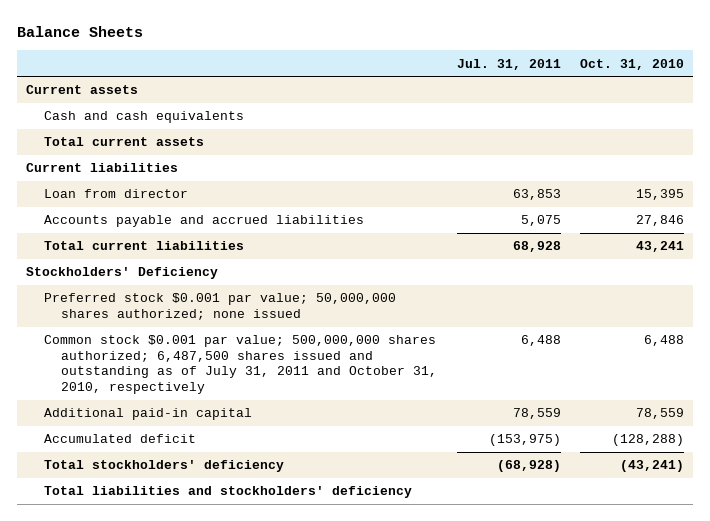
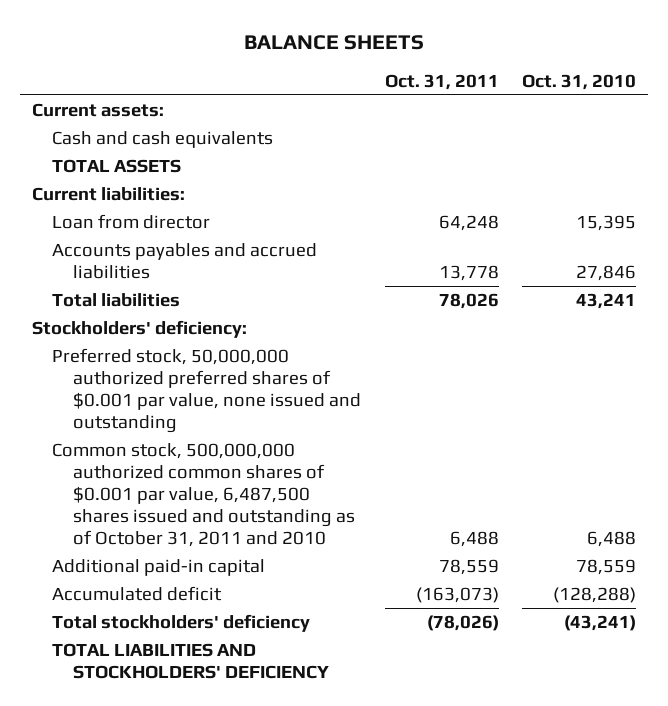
- Balance Sheets
+ BALANCE SHEETS
- | Jul. 31, 2011 | Oct. 31, 2010
+ | Oct. 31, 2011 | Oct. 31, 2010
- Current assets
+ Current assets:
- Total current assets
- Current liabilities
+ TOTAL ASSETS
+ Current liabilities:
- Accounts payable and accrued liabilities | 5,075 | 27,846
- Total current liabilities | 68,928 | 43,241
- Stockholders' Deficiency
- Preferred stock $0.001 par value; 50,000,000 shares authorized; none issued
- Common stock $0.001 par value; 500,000,000 shares authorized; 6,487,500 shares issued and outstanding as of July 31, 2011 and October 31, 2010, respectively | 6,488 | 6,488
+ Accounts payables and accrued liabilities | 13,778 | 27,846
+ Total liabilities | 78,026 | 43,241
+ Stockholders' deficiency:
+ Preferred stock, 50,000,000 authorized preferred shares of $0.001 par value, none issued and outstanding
+ Common stock, 500,000,000 authorized common shares of $0.001 par value, 6,487,500 shares issued and outstanding as of October 31, 2011 and 2010 | 6,488 | 6,488
- Total liabilities and stockholders' deficiency
+ TOTAL LIABILITIES AND STOCKHOLDERS' DEFICIENCY

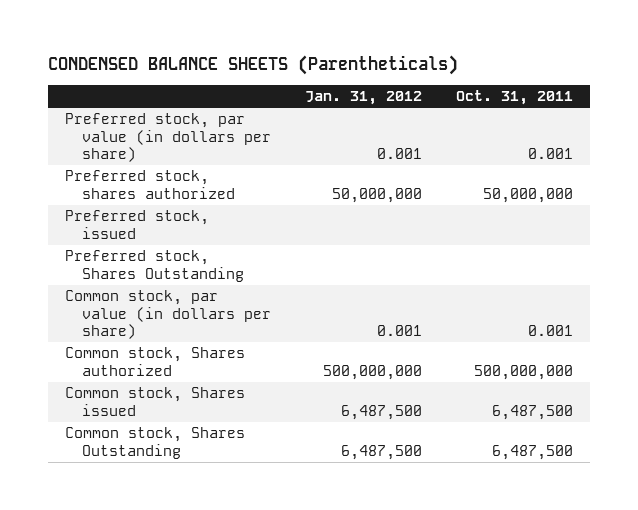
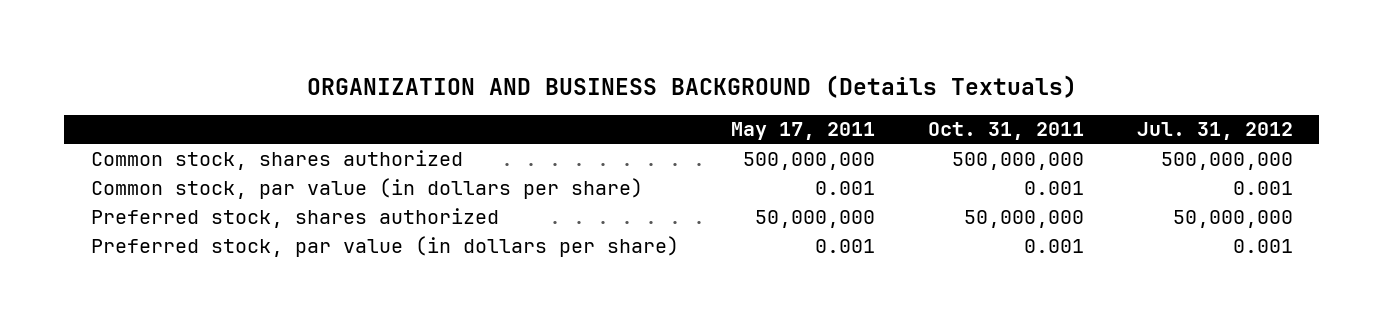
- CONDENSED BALANCE SHEETS (Parentheticals)
+ ORGANIZATION AND BUSINESS BACKGROUND (Details Textuals)
- | Jan. 31, 2012 | Oct. 31, 2011
+ | May 17, 2011 | Oct. 31, 2011 | Jul. 31, 2012
- Preferred stock, issued
- Preferred stock, Shares Outstanding
+ Common stock, shares authorized | 500,000,000 | 500,000,000 | 500,000,000
- Common stock, Shares authorized | 500,000,000 | 500,000,000
- Common stock, Shares issued | 6,487,500 | 6,487,500
- Common stock, Shares Outstanding | 6,487,500 | 6,487,500
moved down: Preferred stock, shares authorized | 50,000,000 | 50,000,000 | 50,000,000
moved down: Preferred stock, par value (in dollars per share) | 0.001 | 0.001 | 0.001

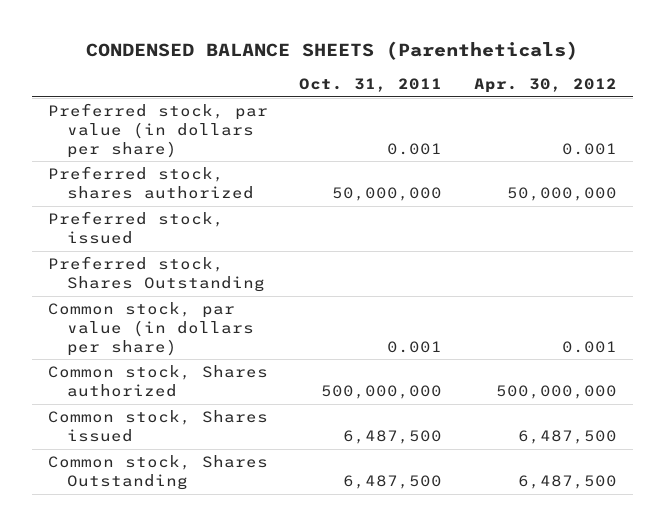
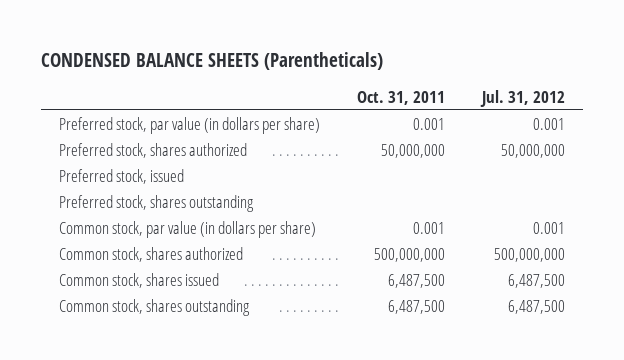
- | Oct. 31, 2011 | Apr. 30, 2012
+ | Oct. 31, 2011 | Jul. 31, 2012
- Preferred stock, Shares Outstanding
+ Preferred stock, shares outstanding
- Common stock, Shares authorized | 500,000,000 | 500,000,000
- Common stock, Shares issued | 6,487,500 | 6,487,500
- Common stock, Shares Outstanding | 6,487,500 | 6,487,500
+ Common stock, shares authorized | 500,000,000 | 500,000,000
+ Common stock, shares issued | 6,487,500 | 6,487,500
+ Common stock, shares outstanding | 6,487,500 | 6,487,500

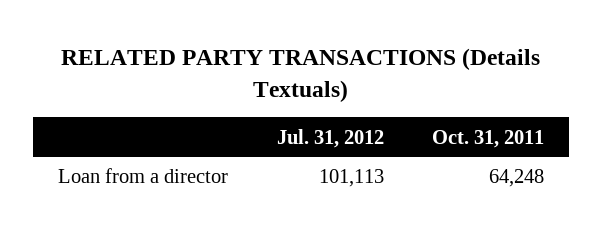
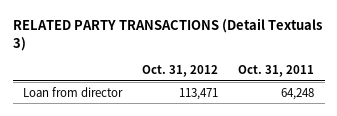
- RELATED PARTY TRANSACTIONS (Details Textuals)
+ RELATED PARTY TRANSACTIONS (Detail Textuals 3)
- | Jul. 31, 2012 | Oct. 31, 2011
+ | Oct. 31, 2012 | Oct. 31, 2011
- Loan from a director | 101,113 | 64,248
+ Loan from director | 113,471 | 64,248

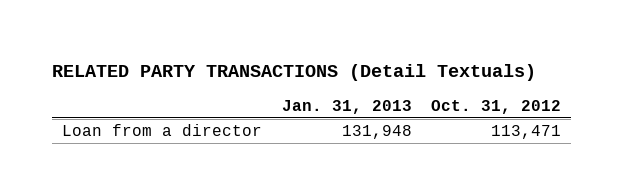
- RELATED PARTY TRANSACTIONS (Detail Textuals 3)
+ RELATED PARTY TRANSACTIONS (Detail Textuals)
- | Oct. 31, 2012 | Oct. 31, 2011
+ | Jan. 31, 2013 | Oct. 31, 2012
- Loan from director | 113,471 | 64,248
+ Loan from a director | 131,948 | 113,471

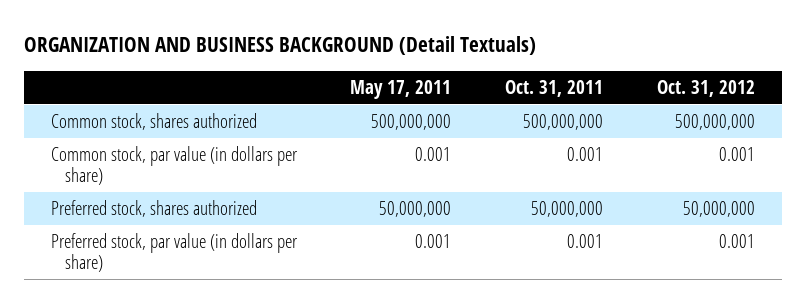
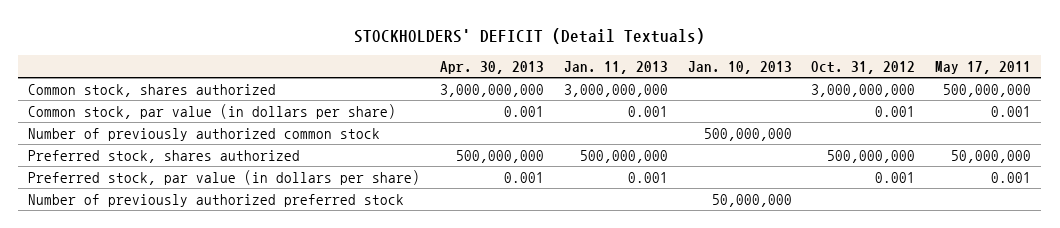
- ORGANIZATION AND BUSINESS BACKGROUND (Detail Textuals)
+ STOCKHOLDERS' DEFICIT (Detail Textuals)
- | May 17, 2011 | Oct. 31, 2011 | Oct. 31, 2012
+ | Apr. 30, 2013 | Jan. 11, 2013 | Jan. 10, 2013 | Oct. 31, 2012 | May 17, 2011
- Common stock, shares authorized | 500,000,000 | 500,000,000 | 500,000,000
+ Common stock, shares authorized | 3,000,000,000 | 3,000,000,000 | | 3,000,000,000 | 500,000,000
- Preferred stock, shares authorized | 50,000,000 | 50,000,000 | 50,000,000
+ Number of previously authorized common stock | | | 500,000,000 | |
+ Preferred stock, shares authorized | 500,000,000 | 500,000,000 | | 500,000,000 | 50,000,000
+ Number of previously authorized preferred stock | | | 50,000,000 | |

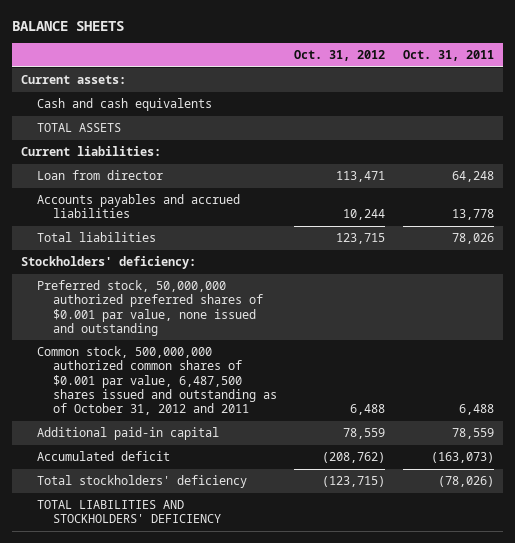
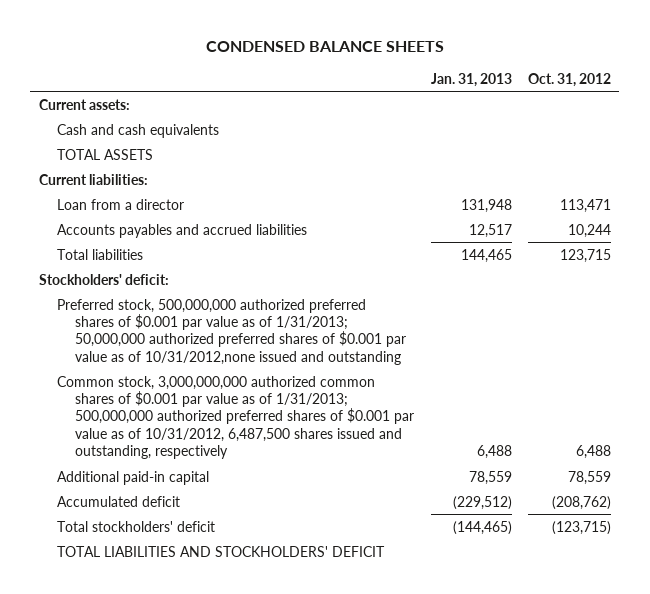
- BALANCE SHEETS
+ CONDENSED BALANCE SHEETS
- | Oct. 31, 2012 | Oct. 31, 2011
+ | Jan. 31, 2013 | Oct. 31, 2012
- Loan from director | 113,471 | 64,248
+ Loan from a director | 131,948 | 113,471
- Stockholders' deficiency:
- Preferred stock, 50,000,000 authorized preferred shares of $0.001 par value, none issued and outstanding
- Common stock, 500,000,000 authorized common shares of $0.001 par value, 6,487,500 shares issued and outstanding as of October 31, 2012 and 2011 | 6,488 | 6,488
+ Stockholders' deficit:
+ Preferred stock, 500,000,000 authorized preferred shares of $0.001 par value as of 1/31/2013; 50,000,000 authorized preferred shares of $0.001 par value as of 10/31/2012,none issued and outstanding
+ Common stock, 3,000,000,000 authorized common shares of $0.001 par value as of 1/31/2013; 500,000,000 authorized preferred shares of $0.001 par value as of 10/31/2012, 6,487,500 shares issued and outstanding, respectively | 6,488 | 6,488
- Total stockholders' deficiency | (123,715) | (78,026)
- TOTAL LIABILITIES AND STOCKHOLDERS' DEFICIENCY
+ Total stockholders' deficit | (144,465) | (123,715)
+ TOTAL LIABILITIES AND STOCKHOLDERS' DEFICIT

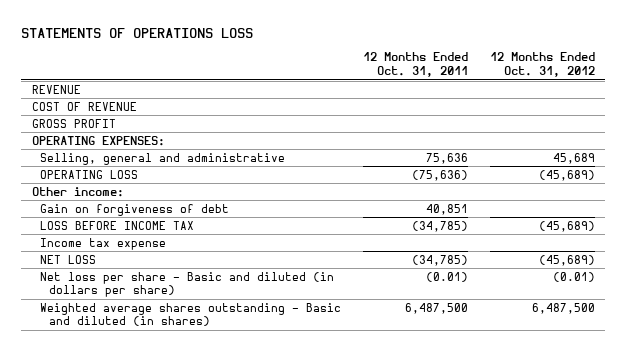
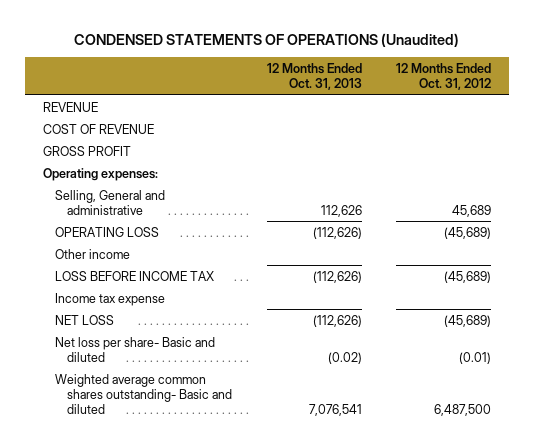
- STATEMENTS OF OPERATIONS LOSS
+ CONDENSED STATEMENTS OF OPERATIONS (Unaudited)
- | 12 Months Ended Oct. 31, 2011 | 12 Months Ended Oct. 31, 2012
+ | 12 Months Ended Oct. 31, 2013 | 12 Months Ended Oct. 31, 2012
- OPERATING EXPENSES:
- Selling, general and administrative | 75,636 | 45,689
+ Operating expenses:
+ Selling, General and administrative | 112,626 | 45,689
- Other income:
- Gain on forgiveness of debt | 40,851 |
+ Other income
- Net loss per share - Basic and diluted (in dollars per share) | (0.01) | (0.01)
- Weighted average shares outstanding - Basic and diluted (in shares) | 6,487,500 | 6,487,500
+ Net loss per share- Basic and diluted | (0.02) | (0.01)
+ Weighted average common shares outstanding- Basic and diluted | 7,076,541 | 6,487,500

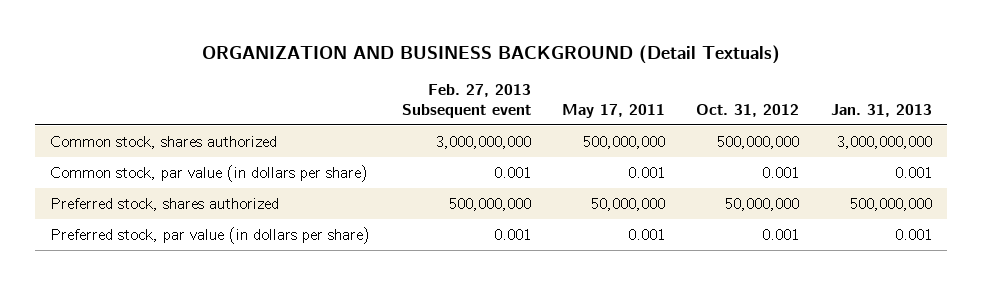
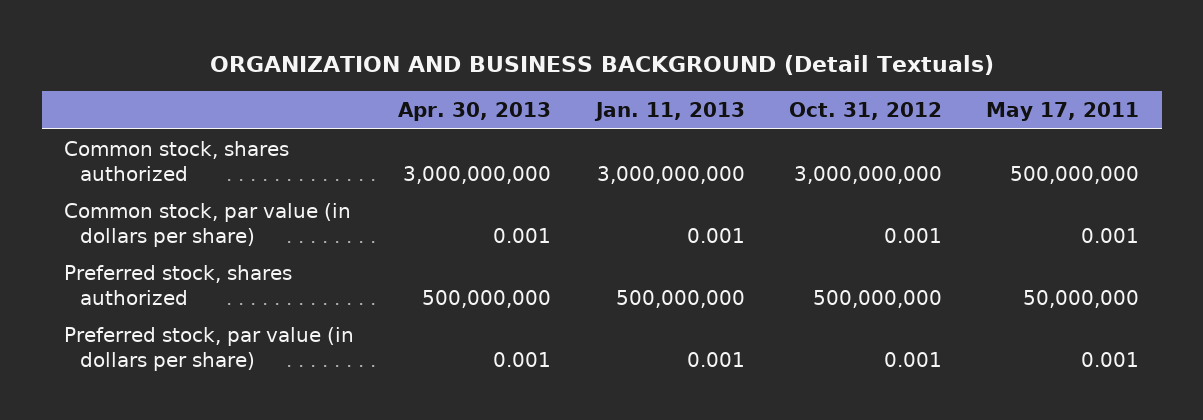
- | Feb. 27, 2013 Subsequent event | May 17, 2011 | Oct. 31, 2012 | Jan. 31, 2013
+ | Apr. 30, 2013 | Jan. 11, 2013 | Oct. 31, 2012 | May 17, 2011
- Common stock, shares authorized | 3,000,000,000 | 500,000,000 | 500,000,000 | 3,000,000,000
+ Common stock, shares authorized | 3,000,000,000 | 3,000,000,000 | 3,000,000,000 | 500,000,000
- Preferred stock, shares authorized | 500,000,000 | 50,000,000 | 50,000,000 | 500,000,000
+ Preferred stock, shares authorized | 500,000,000 | 500,000,000 | 500,000,000 | 50,000,000

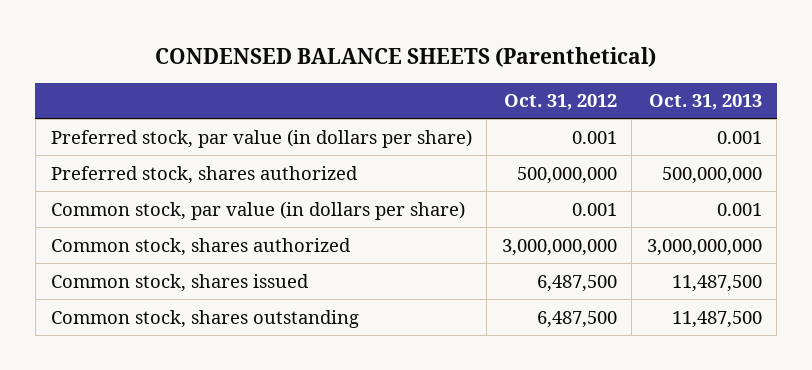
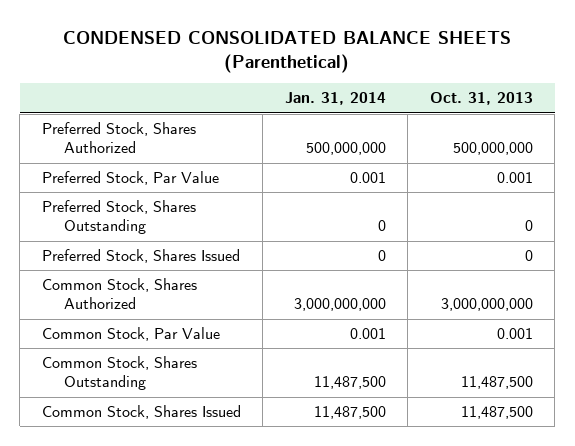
- CONDENSED BALANCE SHEETS (Parenthetical)
+ CONDENSED CONSOLIDATED BALANCE SHEETS (Parenthetical)
- | Oct. 31, 2012 | Oct. 31, 2013
+ | Jan. 31, 2014 | Oct. 31, 2013
- Preferred stock, par value (in dollars per share) | 0.001 | 0.001
- Preferred stock, shares authorized | 500,000,000 | 500,000,000
- Common stock, par value (in dollars per share) | 0.001 | 0.001
- Common stock, shares authorized | 3,000,000,000 | 3,000,000,000
- Common stock, shares issued | 6,487,500 | 11,487,500
- Common stock, shares outstanding | 6,487,500 | 11,487,500
+ Preferred Stock, Shares Authorized | 500,000,000 | 500,000,000
+ Preferred Stock, Par Value | 0.001 | 0.001
+ Preferred Stock, Shares Outstanding | 0 | 0
+ Preferred Stock, Shares Issued | 0 | 0
+ Common Stock, Shares Authorized | 3,000,000,000 | 3,000,000,000
+ Common Stock, Par Value | 0.001 | 0.001
+ Common Stock, Shares Outstanding | 11,487,500 | 11,487,500
+ Common Stock, Shares Issued | 11,487,500 | 11,487,500

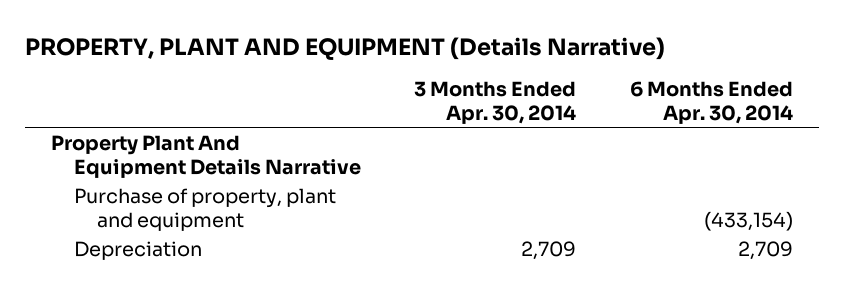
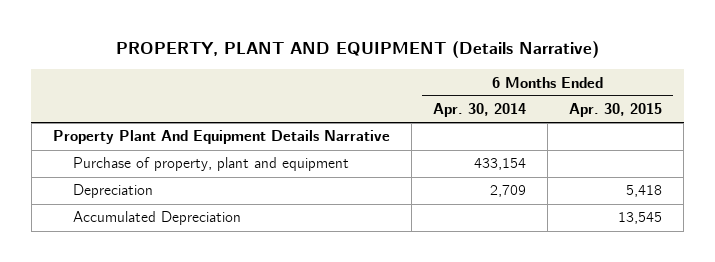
- | 3 Months Ended Apr. 30, 2014 | 6 Months Ended Apr. 30, 2014
+ | 6 Months Ended Apr. 30, 2014 | 6 Months Ended Apr. 30, 2015
- Purchase of property, plant and equipment | | (433,154)
+ Purchase of property, plant and equipment | 433,154 |
+ Accumulated Depreciation | | 13,545

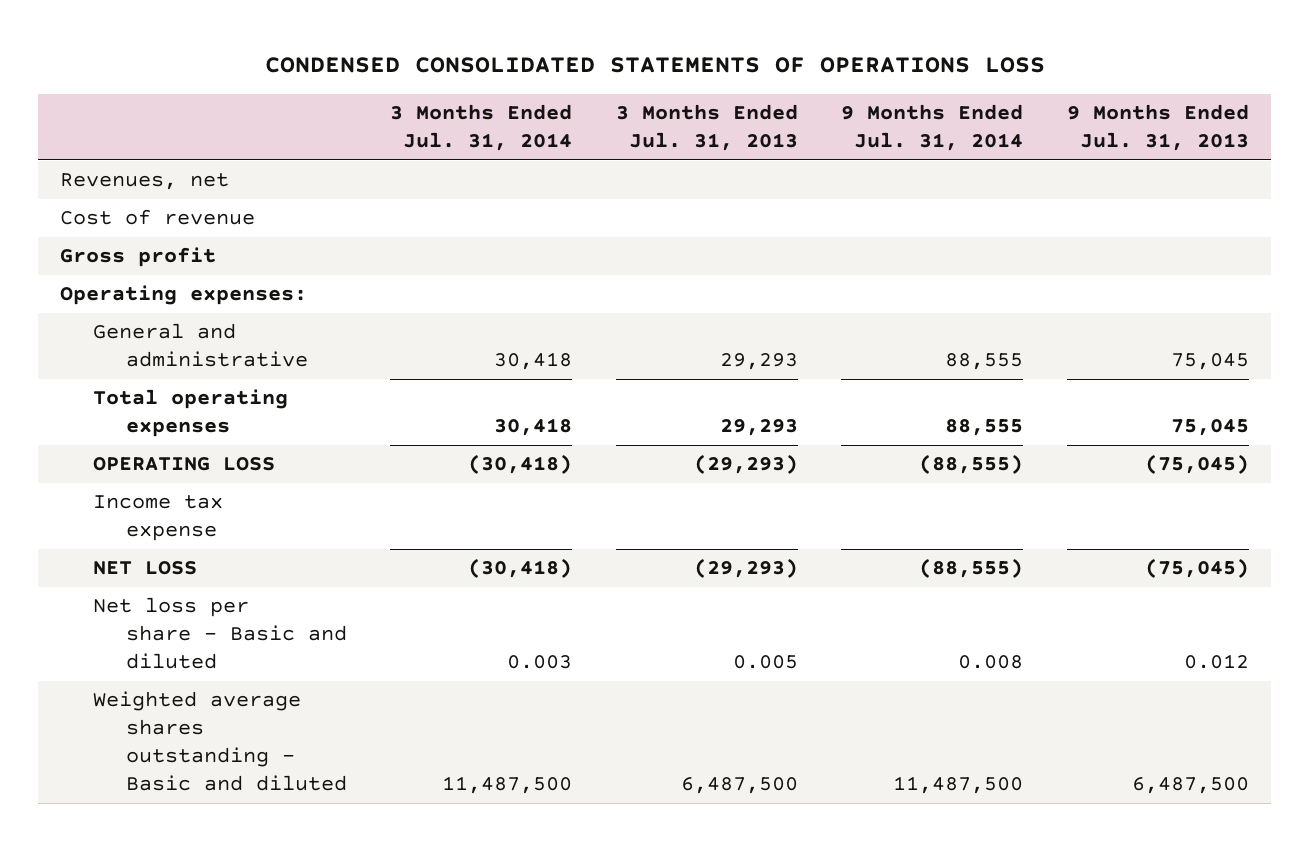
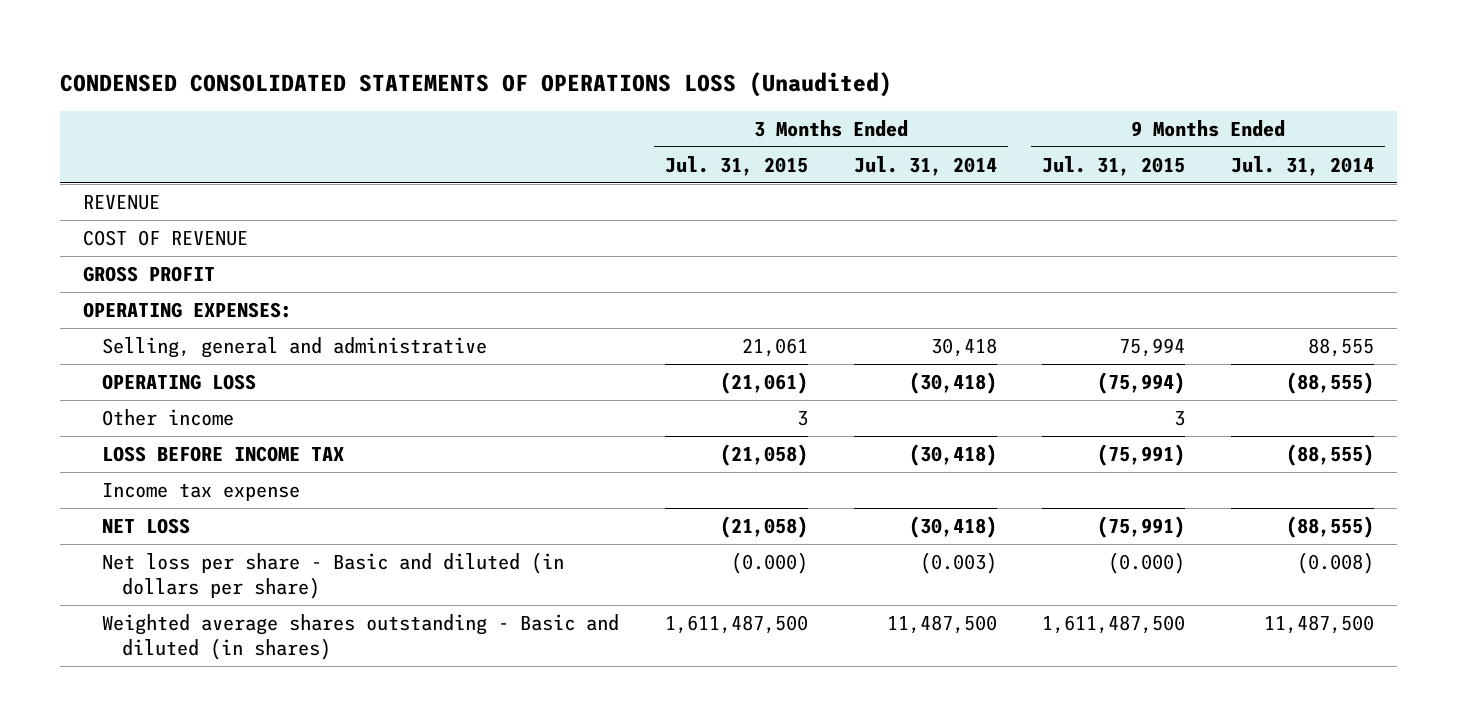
- CONDENSED CONSOLIDATED STATEMENTS OF OPERATIONS LOSS
+ CONDENSED CONSOLIDATED STATEMENTS OF OPERATIONS LOSS (Unaudited)
- | 3 Months Ended Jul. 31, 2014 | 3 Months Ended Jul. 31, 2013 | 9 Months Ended Jul. 31, 2014 | 9 Months Ended Jul. 31, 2013
+ | 3 Months Ended Jul. 31, 2015 | 3 Months Ended Jul. 31, 2014 | 9 Months Ended Jul. 31, 2015 | 9 Months Ended Jul. 31, 2014
- Revenues, net
- Cost of revenue
- Gross profit
- Operating expenses:
- General and administrative | 30,418 | 29,293 | 88,555 | 75,045
- Total operating expenses | 30,418 | 29,293 | 88,555 | 75,045
+ REVENUE
+ COST OF REVENUE
+ GROSS PROFIT
+ OPERATING EXPENSES:
+ Selling, general and administrative | 21,061 | 30,418 | 75,994 | 88,555
+ Other income | 3 | | 3 |
+ LOSS BEFORE INCOME TAX | (21,058) | (30,418) | (75,991) | (88,555)
- Net loss per share - Basic and diluted | 0.003 | 0.005 | 0.008 | 0.012
- Weighted average shares outstanding - Basic and diluted | 11,487,500 | 6,487,500 | 11,487,500 | 6,487,500
+ Net loss per share - Basic and diluted (in dollars per share) | (0.000) | (0.003) | (0.000) | (0.008)
+ Weighted average shares outstanding - Basic and diluted (in shares) | 1,611,487,500 | 11,487,500 | 1,611,487,500 | 11,487,500

